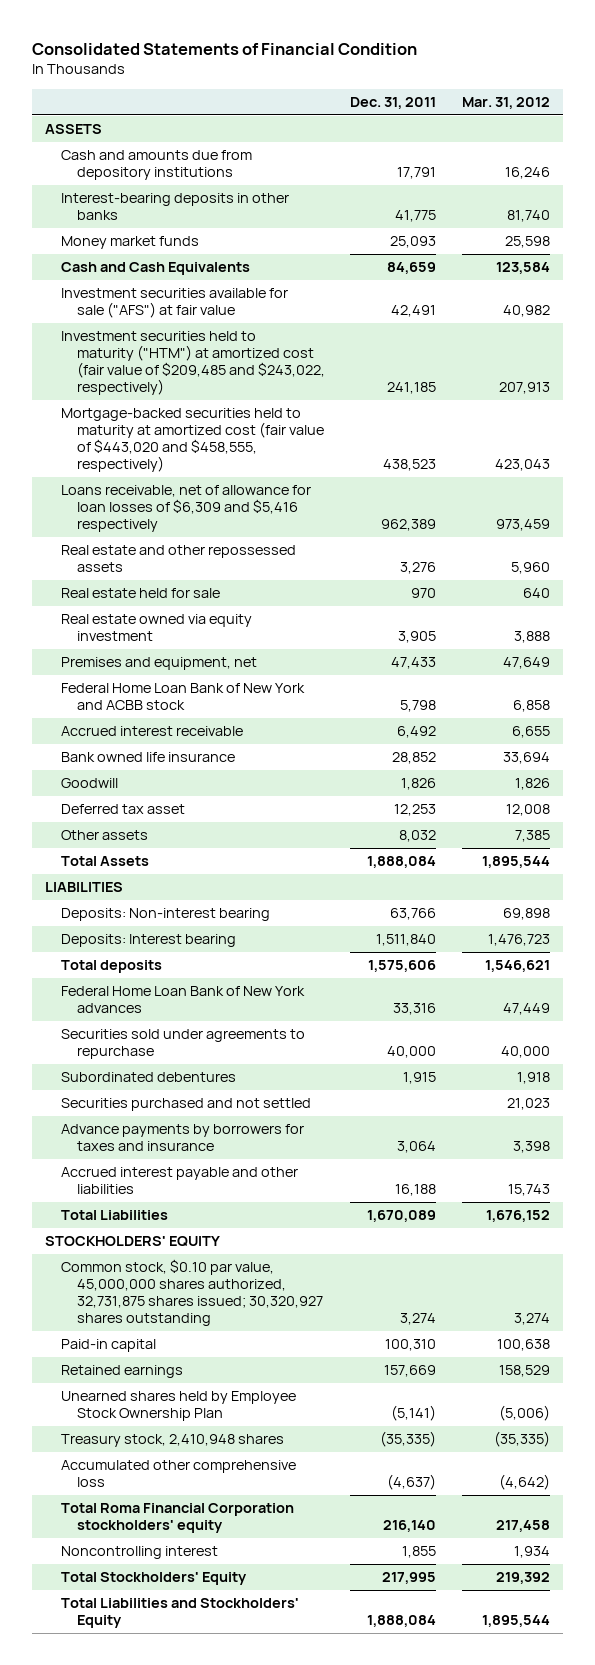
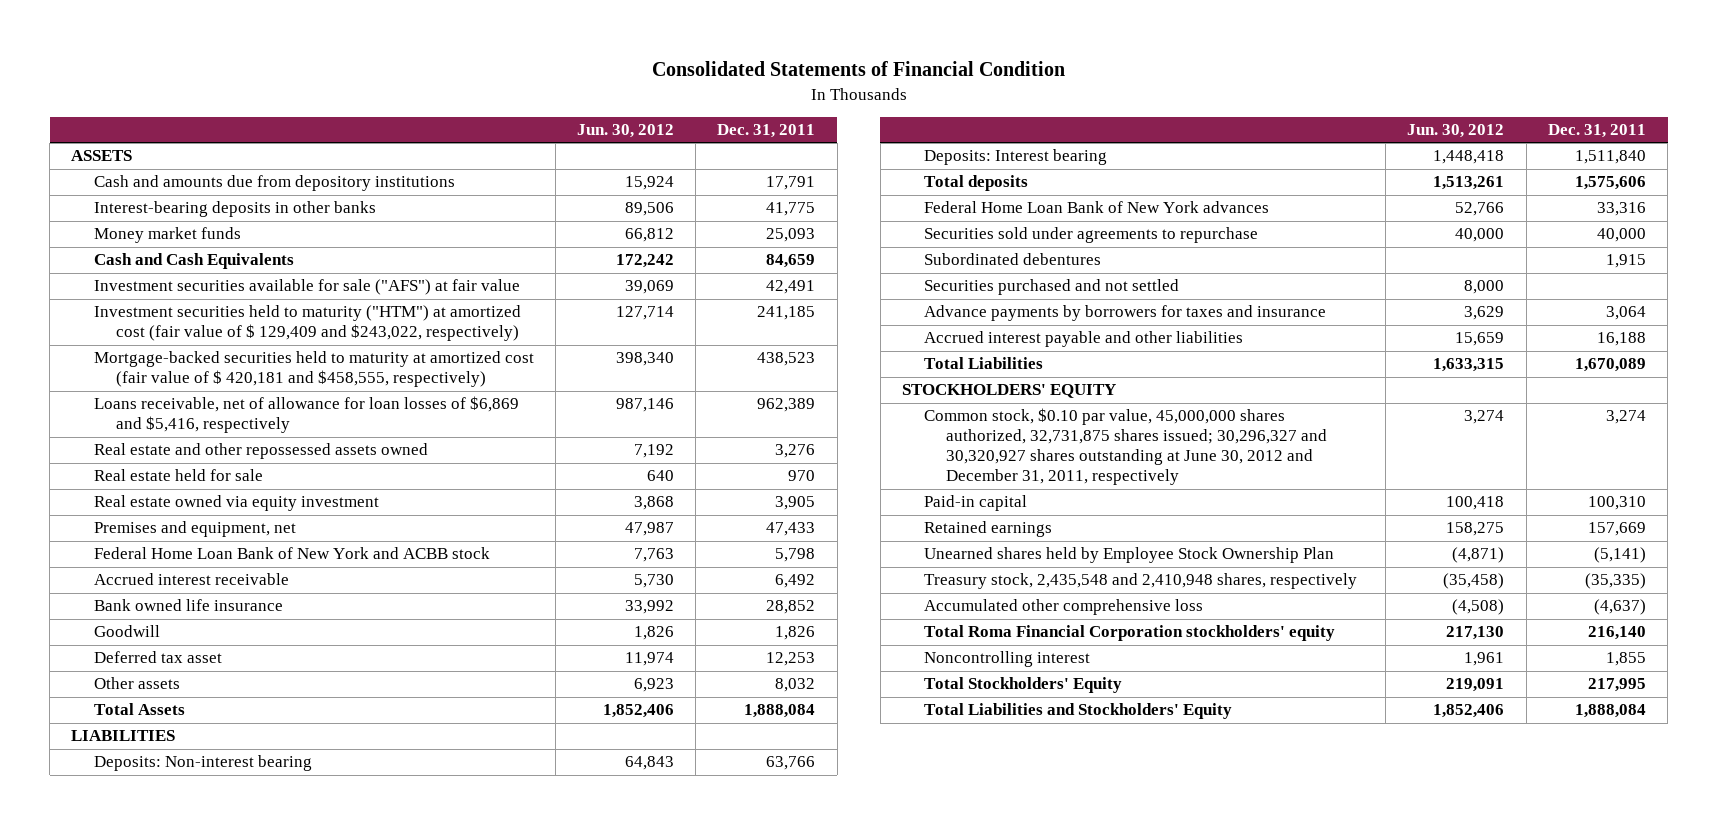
- | Dec. 31, 2011 | Mar. 31, 2012
+ | Jun. 30, 2012 | Dec. 31, 2011
- Investment securities held to maturity ("HTM") at amortized cost (fair value of $209,485 and $243,022, respectively) | 241,185 | 207,913
- Mortgage-backed securities held to maturity at amortized cost (fair value of $443,020 and $458,555, respectively) | 438,523 | 423,043
- Loans receivable, net of allowance for loan losses of $6,309 and $5,416 respectively | 962,389 | 973,459
- Real estate and other repossessed assets | 3,276 | 5,960
+ Investment securities held to maturity ("HTM") at amortized cost (fair value of $ 129,409 and $243,022, respectively) | 127,714 | 241,185
+ Mortgage-backed securities held to maturity at amortized cost (fair value of $ 420,181 and $458,555, respectively) | 398,340 | 438,523
+ Loans receivable, net of allowance for loan losses of $6,869 and $5,416, respectively | 987,146 | 962,389
+ Real estate and other repossessed assets owned | 7,192 | 3,276
- Common stock, $0.10 par value, 45,000,000 shares authorized, 32,731,875 shares issued; 30,320,927 shares outstanding | 3,274 | 3,274
+ Common stock, $0.10 par value, 45,000,000 shares authorized, 32,731,875 shares issued; 30,296,327 and 30,320,927 shares outstanding at June 30, 2012 and December 31, 2011, respectively | 3,274 | 3,274
- Treasury stock, 2,410,948 shares | (35,335) | (35,335)
+ Treasury stock, 2,435,548 and 2,410,948 shares, respectively | (35,458) | (35,335)

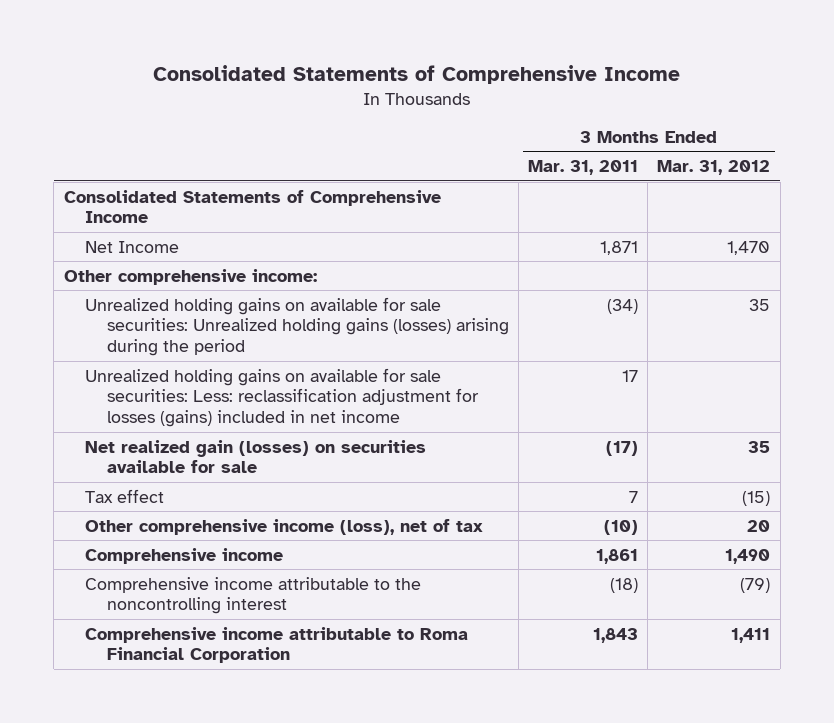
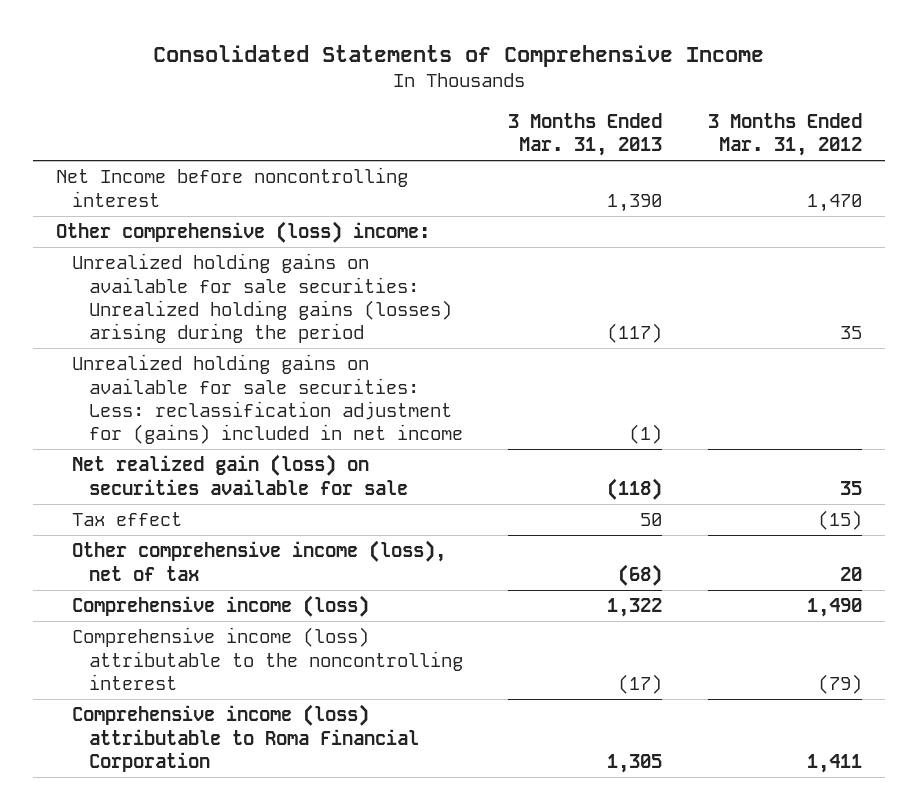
- | 3 Months Ended Mar. 31, 2011 | 3 Months Ended Mar. 31, 2012
+ | 3 Months Ended Mar. 31, 2013 | 3 Months Ended Mar. 31, 2012
- Consolidated Statements of Comprehensive Income
- Net Income | 1,871 | 1,470
- Other comprehensive income:
+ Net Income before noncontrolling interest | 1,390 | 1,470
+ Other comprehensive (loss) income:
- Unrealized holding gains on available for sale securities: Less: reclassification adjustment for losses (gains) included in net income | 17 |
- Net realized gain (losses) on securities available for sale | (17) | 35
+ Unrealized holding gains on available for sale securities: Less: reclassification adjustment for (gains) included in net income | (1) |
+ Net realized gain (loss) on securities available for sale | (118) | 35
- Comprehensive income | 1,861 | 1,490
- Comprehensive income attributable to the noncontrolling interest | (18) | (79)
- Comprehensive income attributable to Roma Financial Corporation | 1,843 | 1,411
+ Comprehensive income (loss) | 1,322 | 1,490
+ Comprehensive income (loss) attributable to the noncontrolling interest | (17) | (79)
+ Comprehensive income (loss) attributable to Roma Financial Corporation | 1,305 | 1,411

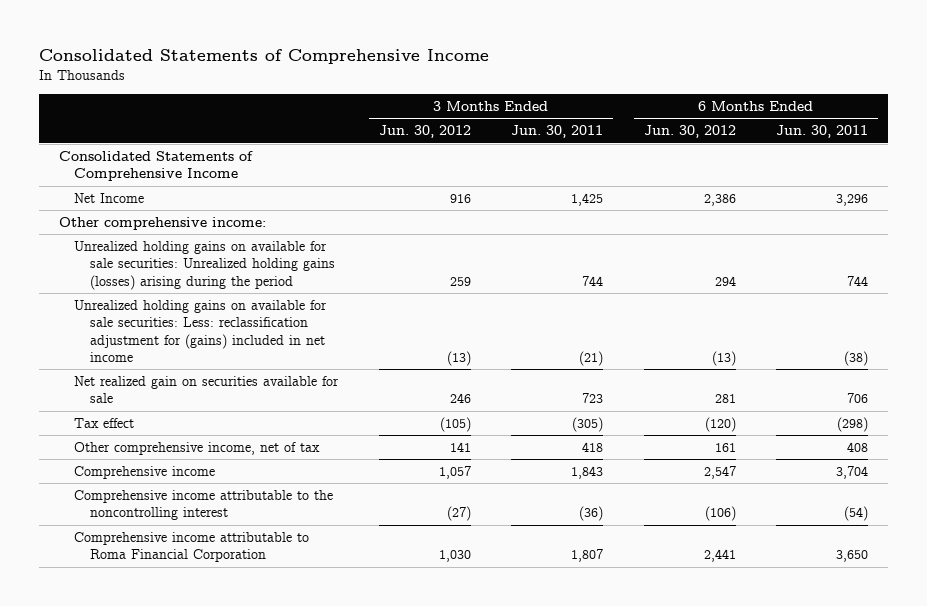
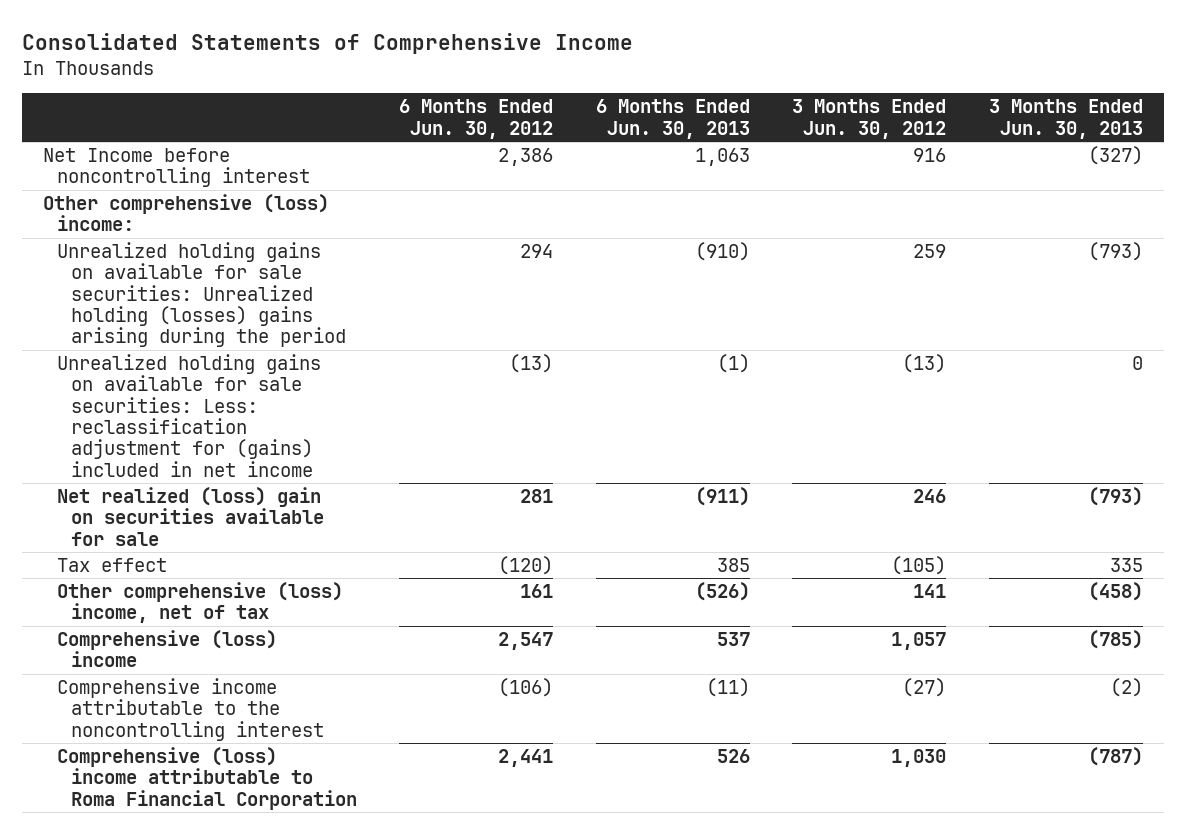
- | 3 Months Ended Jun. 30, 2012 | 3 Months Ended Jun. 30, 2011 | 6 Months Ended Jun. 30, 2012 | 6 Months Ended Jun. 30, 2011
+ | 6 Months Ended Jun. 30, 2012 | 6 Months Ended Jun. 30, 2013 | 3 Months Ended Jun. 30, 2012 | 3 Months Ended Jun. 30, 2013
- Consolidated Statements of Comprehensive Income
- Net Income | 916 | 1,425 | 2,386 | 3,296
- Other comprehensive income:
- Unrealized holding gains on available for sale securities: Unrealized holding gains (losses) arising during the period | 259 | 744 | 294 | 744
+ Net Income before noncontrolling interest | 2,386 | 1,063 | 916 | (327)
+ Other comprehensive (loss) income:
+ Unrealized holding gains on available for sale securities: Unrealized holding (losses) gains arising during the period | 294 | (910) | 259 | (793)
- Net realized gain on securities available for sale | 246 | 723 | 281 | 706
+ Net realized (loss) gain on securities available for sale | 281 | (911) | 246 | (793)
- Other comprehensive income, net of tax | 141 | 418 | 161 | 408
- Comprehensive income | 1,057 | 1,843 | 2,547 | 3,704
+ Other comprehensive (loss) income, net of tax | 161 | (526) | 141 | (458)
+ Comprehensive (loss) income | 2,547 | 537 | 1,057 | (785)
- Comprehensive income attributable to Roma Financial Corporation | 1,030 | 1,807 | 2,441 | 3,650
+ Comprehensive (loss) income attributable to Roma Financial Corporation | 2,441 | 526 | 1,030 | (787)

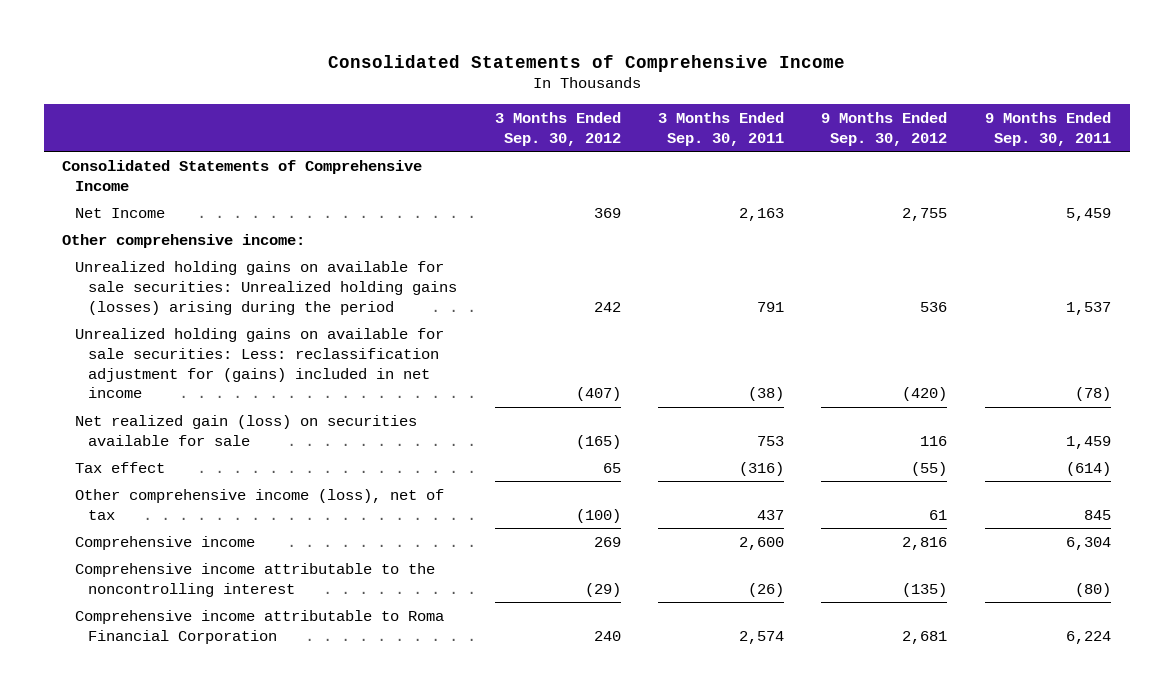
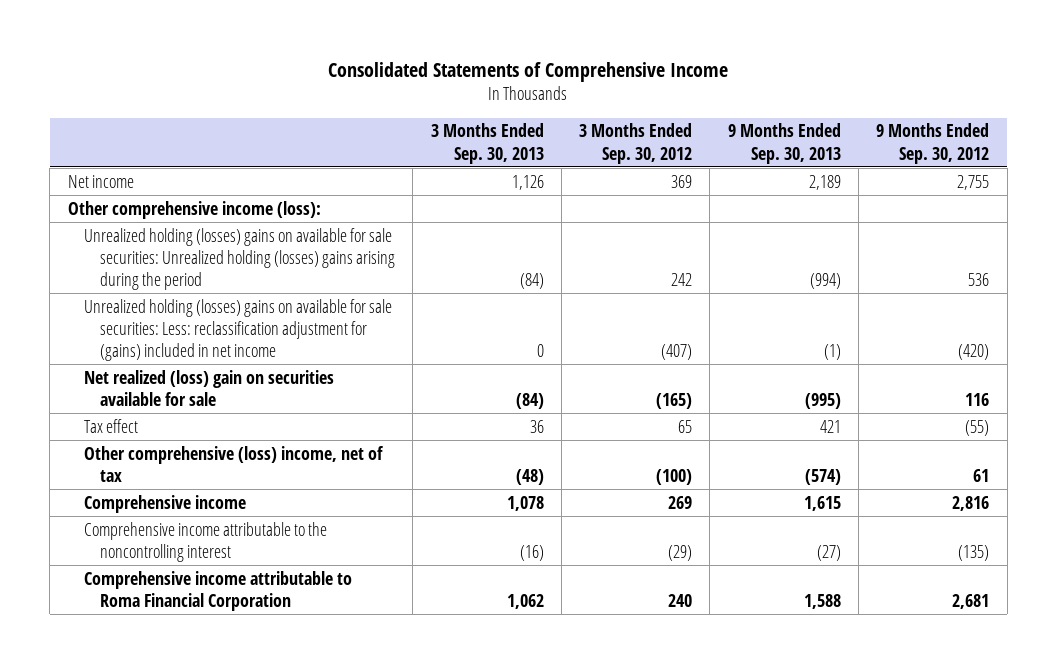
- | 3 Months Ended Sep. 30, 2012 | 3 Months Ended Sep. 30, 2011 | 9 Months Ended Sep. 30, 2012 | 9 Months Ended Sep. 30, 2011
+ | 3 Months Ended Sep. 30, 2013 | 3 Months Ended Sep. 30, 2012 | 9 Months Ended Sep. 30, 2013 | 9 Months Ended Sep. 30, 2012
- Consolidated Statements of Comprehensive Income
- Net Income | 369 | 2,163 | 2,755 | 5,459
- Other comprehensive income:
- Unrealized holding gains on available for sale securities: Unrealized holding gains (losses) arising during the period | 242 | 791 | 536 | 1,537
- Unrealized holding gains on available for sale securities: Less: reclassification adjustment for (gains) included in net income | (407) | (38) | (420) | (78)
- Net realized gain (loss) on securities available for sale | (165) | 753 | 116 | 1,459
+ Net income | 1,126 | 369 | 2,189 | 2,755
+ Other comprehensive income (loss):
+ Unrealized holding (losses) gains on available for sale securities: Unrealized holding (losses) gains arising during the period | (84) | 242 | (994) | 536
+ Unrealized holding (losses) gains on available for sale securities: Less: reclassification adjustment for (gains) included in net income | 0 | (407) | (1) | (420)
+ Net realized (loss) gain on securities available for sale | (84) | (165) | (995) | 116
- Other comprehensive income (loss), net of tax | (100) | 437 | 61 | 845
+ Other comprehensive (loss) income, net of tax | (48) | (100) | (574) | 61

